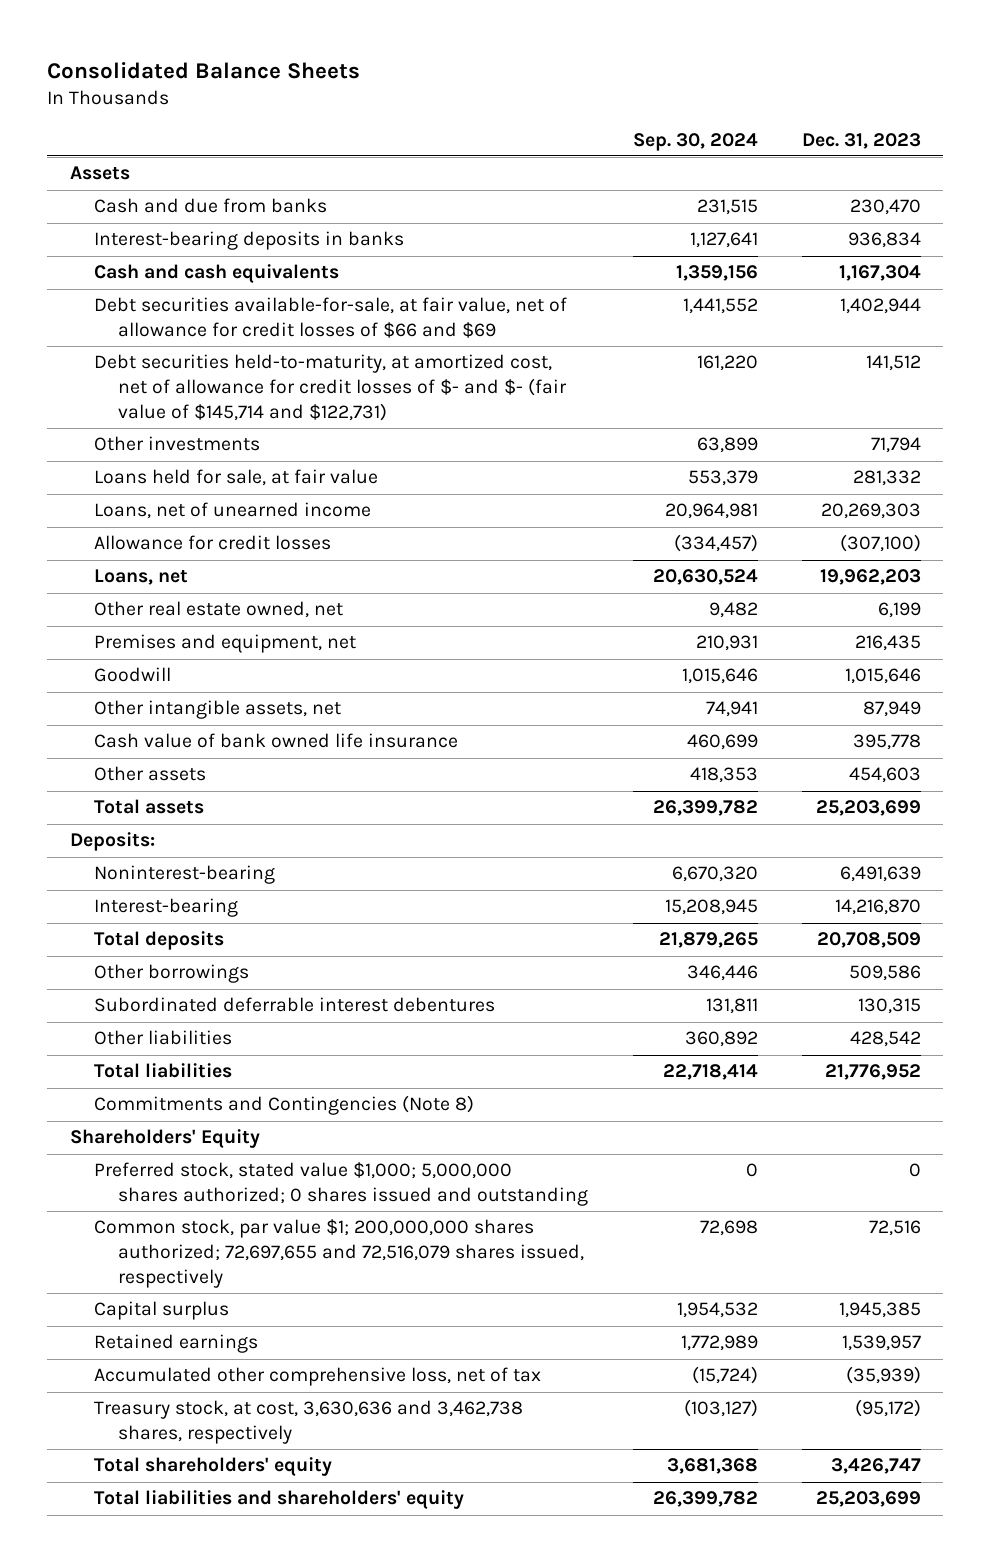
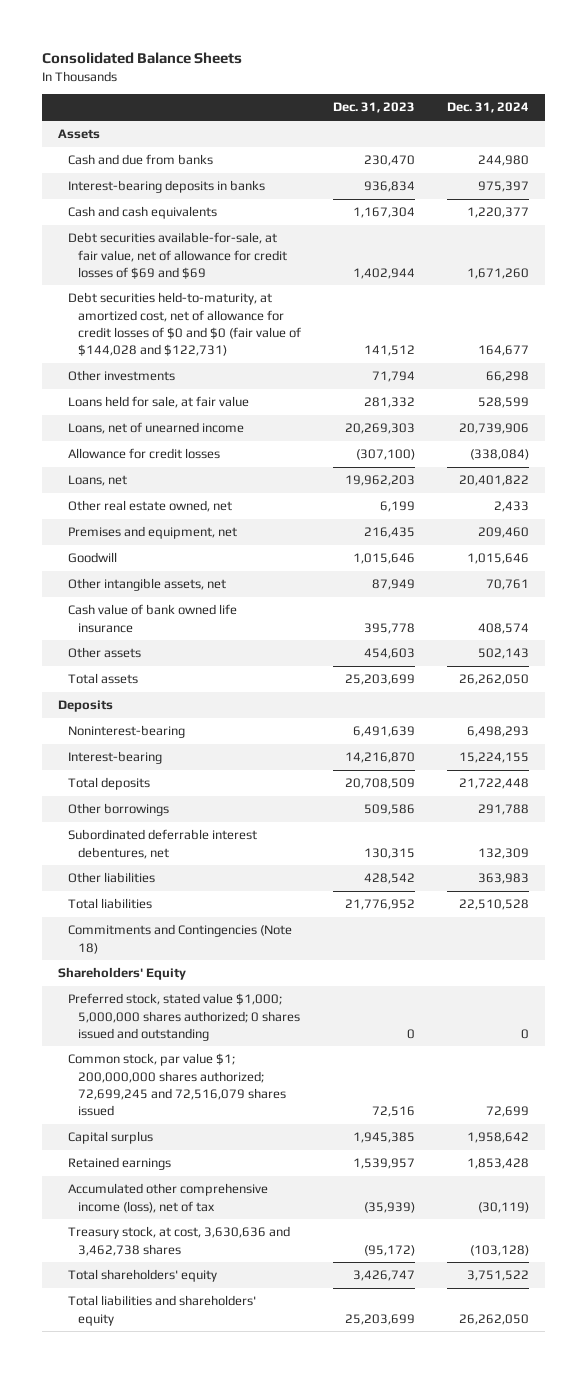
- | Sep. 30, 2024 | Dec. 31, 2023
+ | Dec. 31, 2023 | Dec. 31, 2024
- Debt securities available-for-sale, at fair value, net of allowance for credit losses of $66 and $69 | 1,441,552 | 1,402,944
- Debt securities held-to-maturity, at amortized cost, net of allowance for credit losses of $- and $- (fair value of $145,714 and $122,731) | 161,220 | 141,512
+ Debt securities available-for-sale, at fair value, net of allowance for credit losses of $69 and $69 | 1,402,944 | 1,671,260
+ Debt securities held-to-maturity, at amortized cost, net of allowance for credit losses of $0 and $0 (fair value of $144,028 and $122,731) | 141,512 | 164,677
- Deposits:
+ Deposits
- Subordinated deferrable interest debentures | 131,811 | 130,315
+ Subordinated deferrable interest debentures, net | 130,315 | 132,309
- Commitments and Contingencies (Note 8)
+ Commitments and Contingencies (Note 18)
- Common stock, par value $1; 200,000,000 shares authorized; 72,697,655 and 72,516,079 shares issued, respectively | 72,698 | 72,516
+ Common stock, par value $1; 200,000,000 shares authorized; 72,699,245 and 72,516,079 shares issued | 72,516 | 72,699
- Accumulated other comprehensive loss, net of tax | (15,724) | (35,939)
- Treasury stock, at cost, 3,630,636 and 3,462,738 shares, respectively | (103,127) | (95,172)
+ Accumulated other comprehensive income (loss), net of tax | (35,939) | (30,119)
+ Treasury stock, at cost, 3,630,636 and 3,462,738 shares | (95,172) | (103,128)

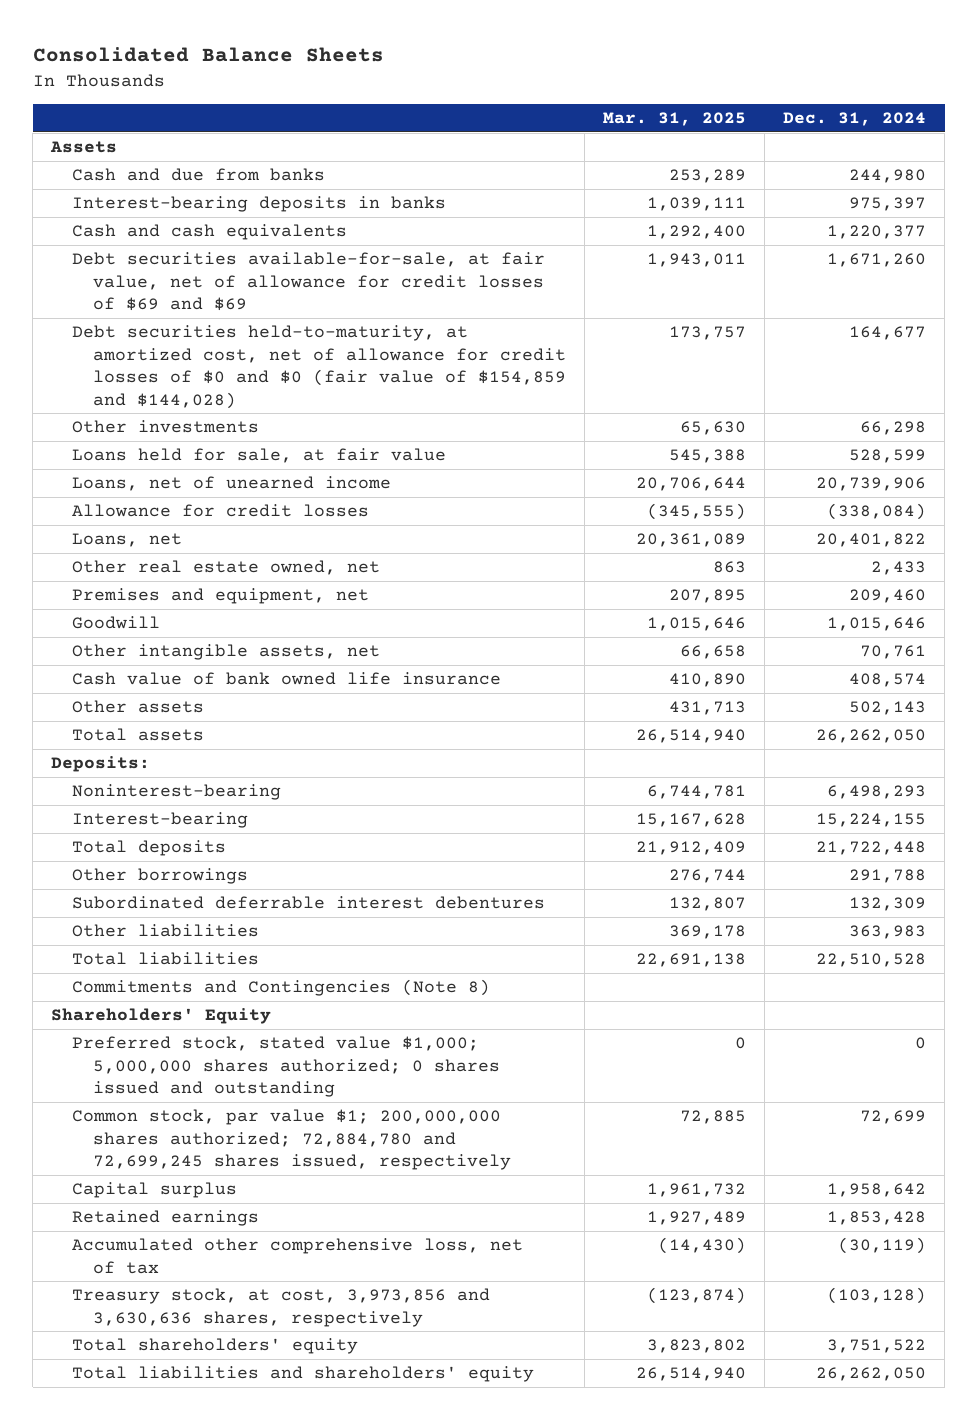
- | Dec. 31, 2023 | Dec. 31, 2024
+ | Mar. 31, 2025 | Dec. 31, 2024
- Debt securities held-to-maturity, at amortized cost, net of allowance for credit losses of $0 and $0 (fair value of $144,028 and $122,731) | 141,512 | 164,677
+ Debt securities held-to-maturity, at amortized cost, net of allowance for credit losses of $0 and $0 (fair value of $154,859 and $144,028) | 173,757 | 164,677
- Deposits
+ Deposits:
- Subordinated deferrable interest debentures, net | 130,315 | 132,309
+ Subordinated deferrable interest debentures | 132,807 | 132,309
- Commitments and Contingencies (Note 18)
+ Commitments and Contingencies (Note 8)
- Common stock, par value $1; 200,000,000 shares authorized; 72,699,245 and 72,516,079 shares issued | 72,516 | 72,699
+ Common stock, par value $1; 200,000,000 shares authorized; 72,884,780 and 72,699,245 shares issued, respectively | 72,885 | 72,699
- Accumulated other comprehensive income (loss), net of tax | (35,939) | (30,119)
- Treasury stock, at cost, 3,630,636 and 3,462,738 shares | (95,172) | (103,128)
+ Accumulated other comprehensive loss, net of tax | (14,430) | (30,119)
+ Treasury stock, at cost, 3,973,856 and 3,630,636 shares, respectively | (123,874) | (103,128)

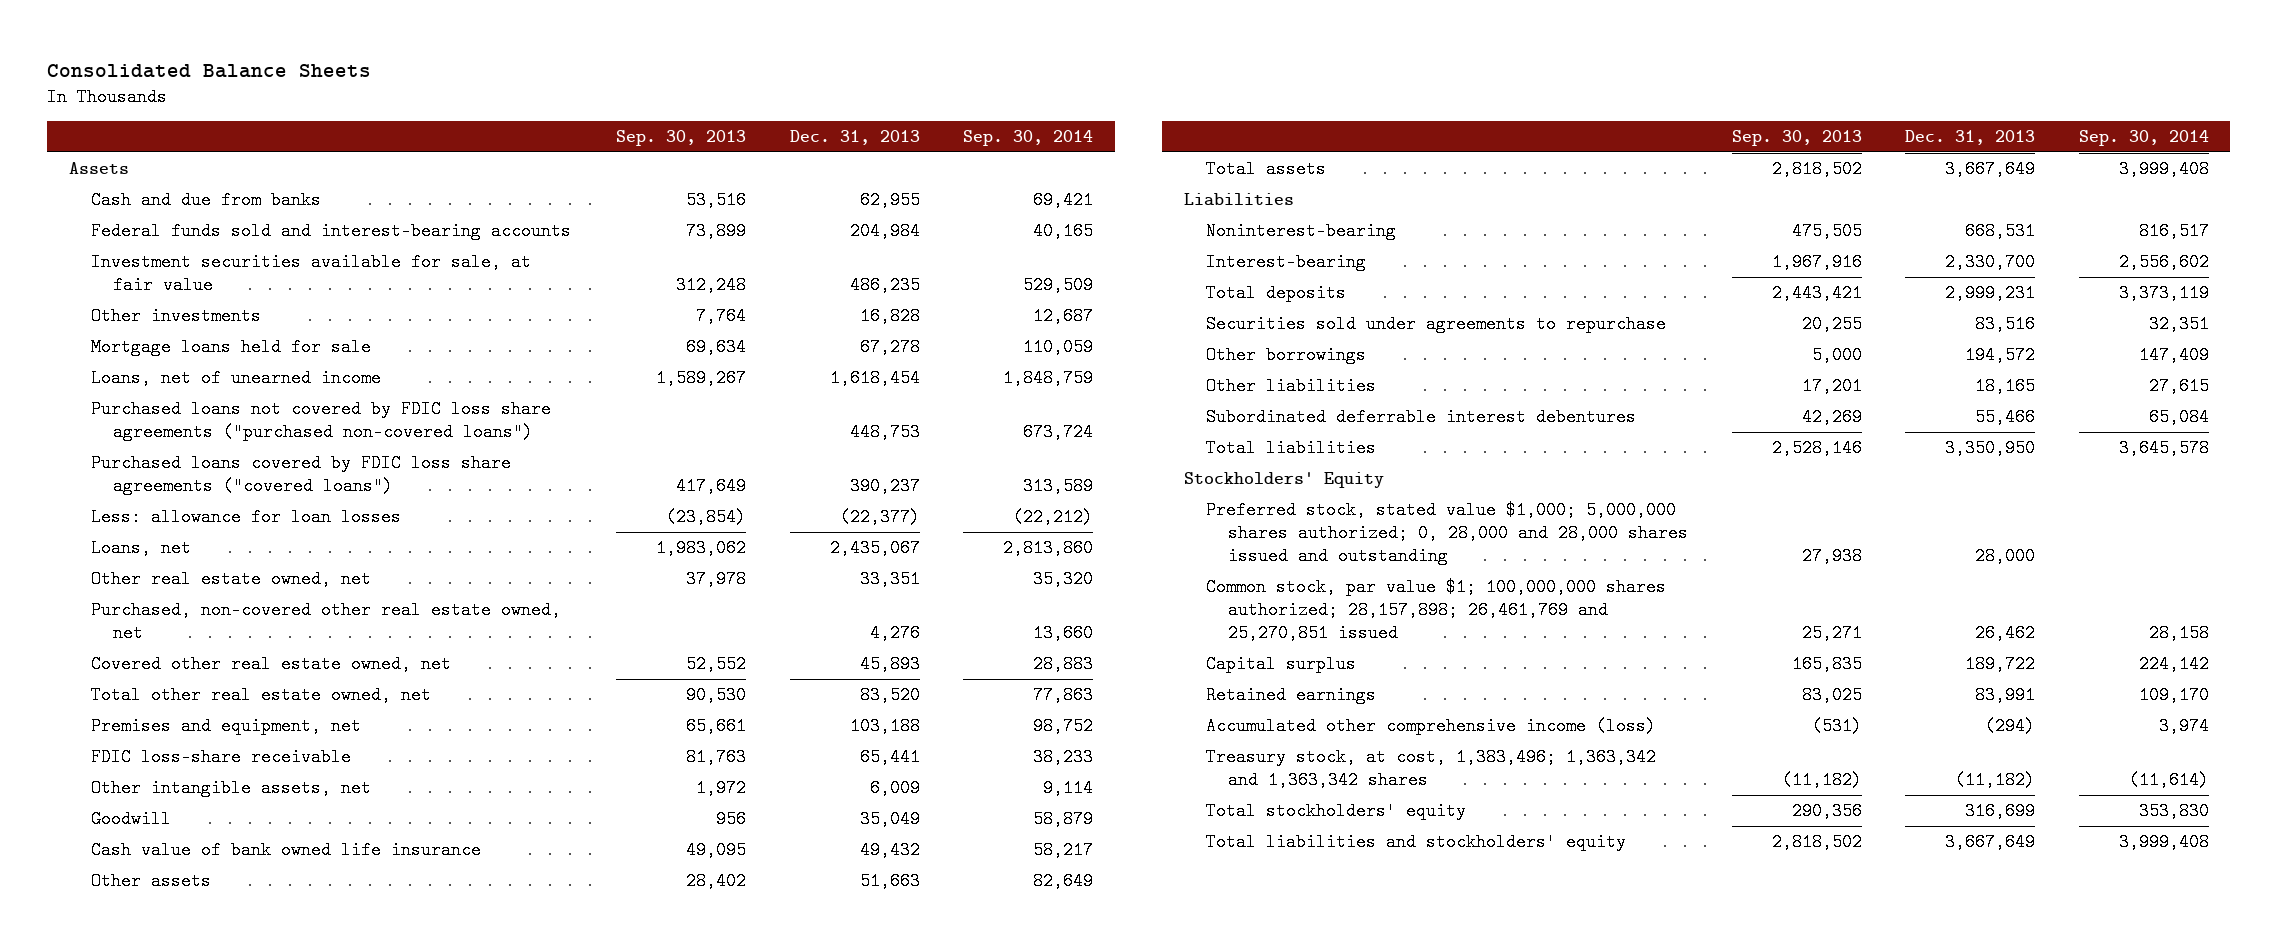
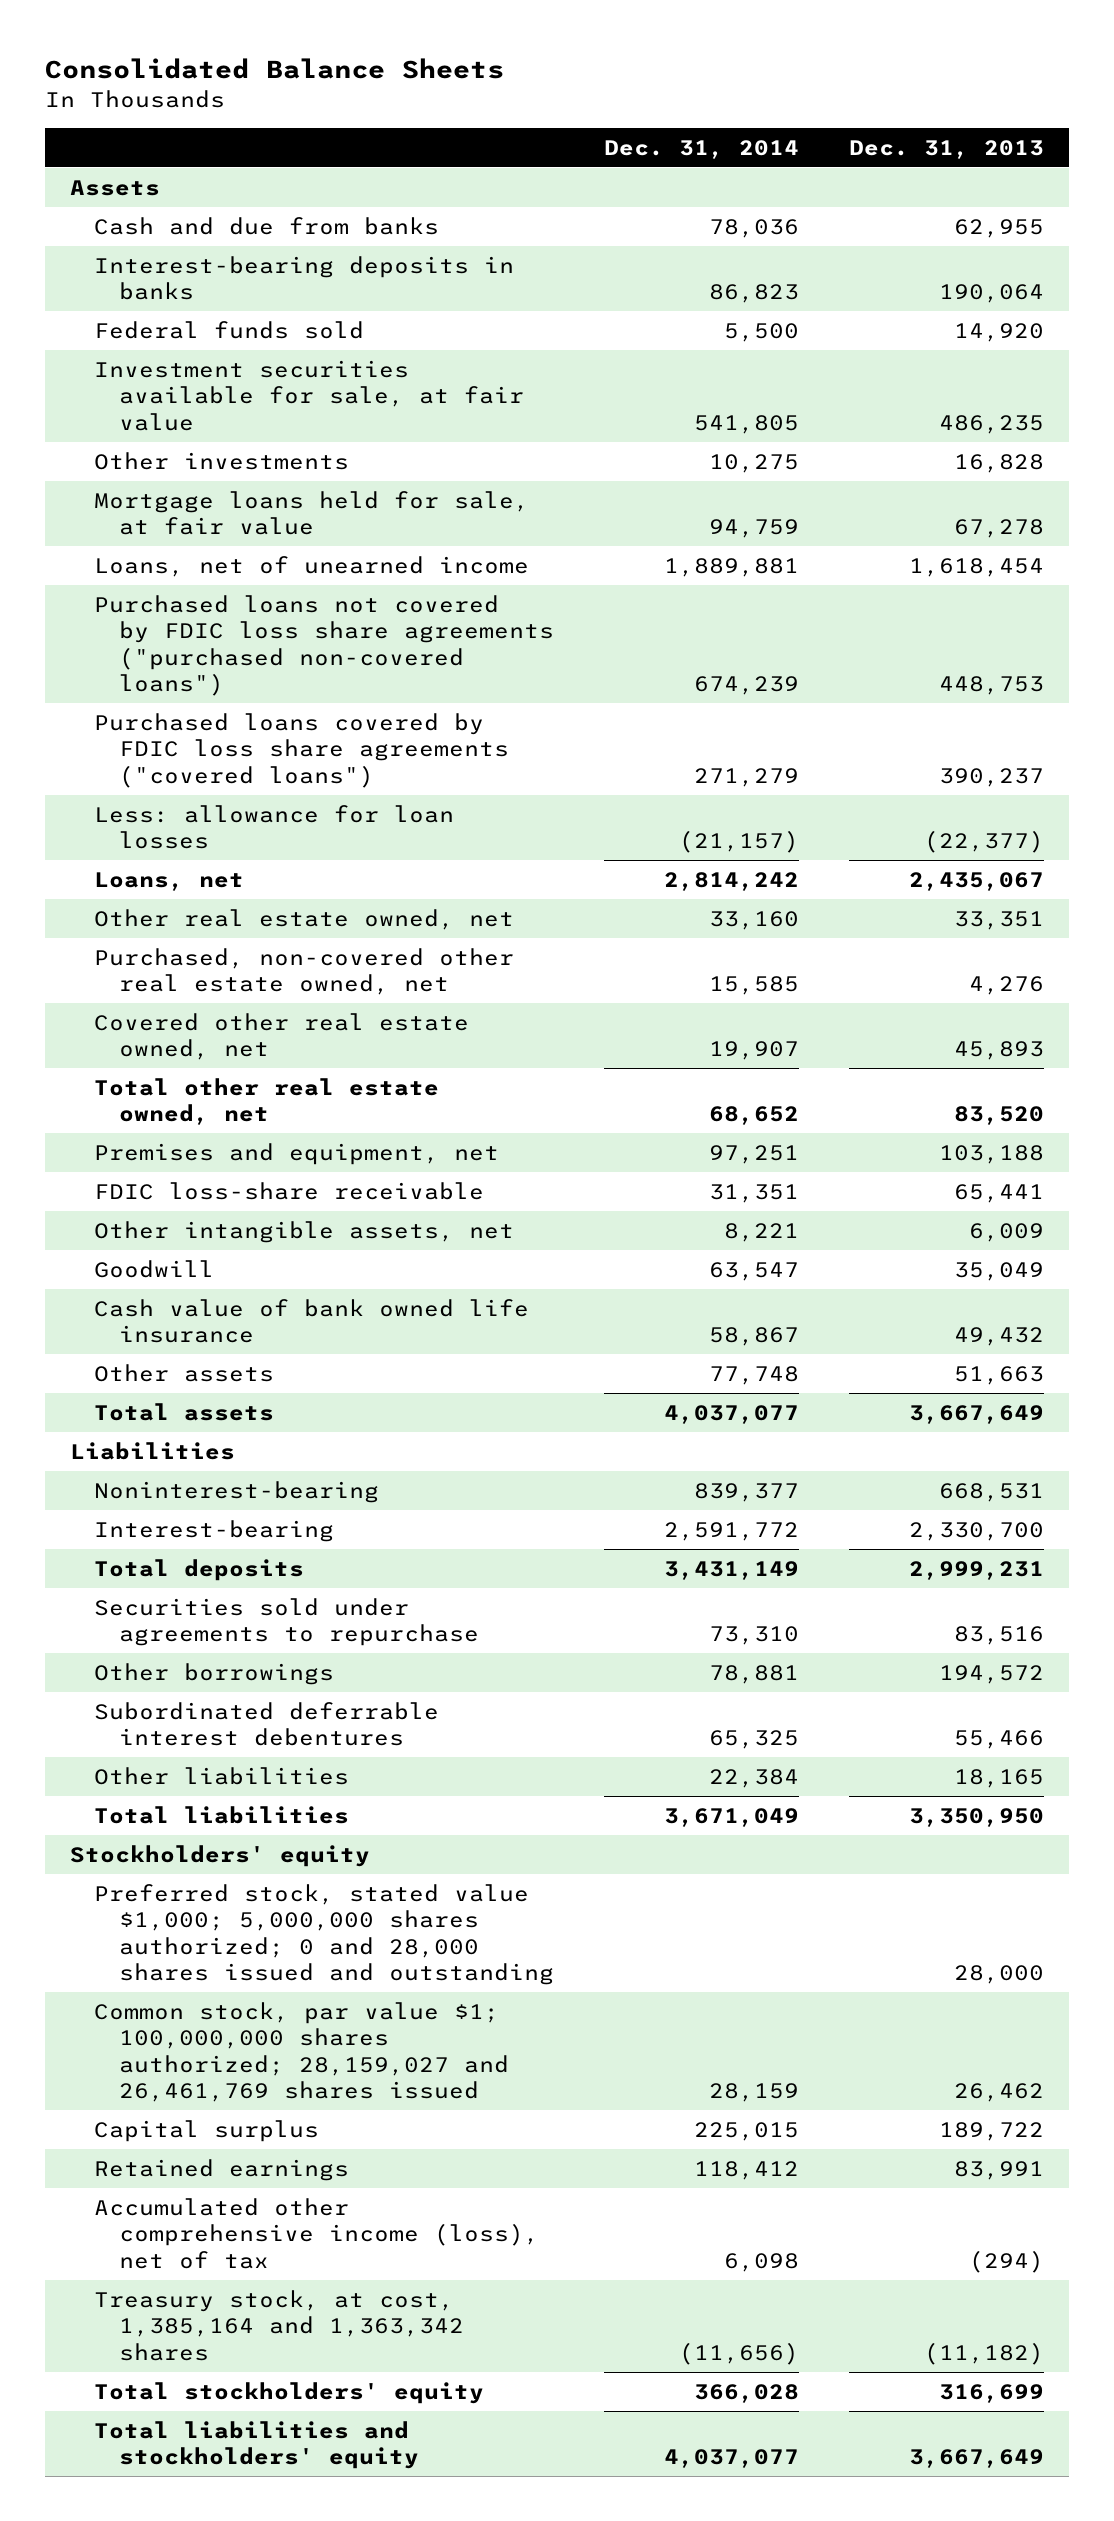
- | Sep. 30, 2013 | Dec. 31, 2013 | Sep. 30, 2014
+ | Dec. 31, 2014 | Dec. 31, 2013
- Federal funds sold and interest-bearing accounts | 73,899 | 204,984 | 40,165
+ Interest-bearing deposits in banks | 86,823 | 190,064
+ Federal funds sold | 5,500 | 14,920
- Mortgage loans held for sale | 69,634 | 67,278 | 110,059
+ Mortgage loans held for sale, at fair value | 94,759 | 67,278
moved down: Other liabilities | 22,384 | 18,165
- Stockholders' Equity
- Preferred stock, stated value $1,000; 5,000,000 shares authorized; 0, 28,000 and 28,000 shares issued and outstanding | 27,938 | 28,000 |
- Common stock, par value $1; 100,000,000 shares authorized; 28,157,898; 26,461,769 and 25,270,851 issued | 25,271 | 26,462 | 28,158
+ Stockholders' equity
+ Preferred stock, stated value $1,000; 5,000,000 shares authorized; 0 and 28,000 shares issued and outstanding | | 28,000
+ Common stock, par value $1; 100,000,000 shares authorized; 28,159,027 and 26,461,769 shares issued | 28,159 | 26,462
- Accumulated other comprehensive income (loss) | (531) | (294) | 3,974
- Treasury stock, at cost, 1,383,496; 1,363,342 and 1,363,342 shares | (11,182) | (11,182) | (11,614)
+ Accumulated other comprehensive income (loss), net of tax | 6,098 | (294)
+ Treasury stock, at cost, 1,385,164 and 1,363,342 shares | (11,656) | (11,182)

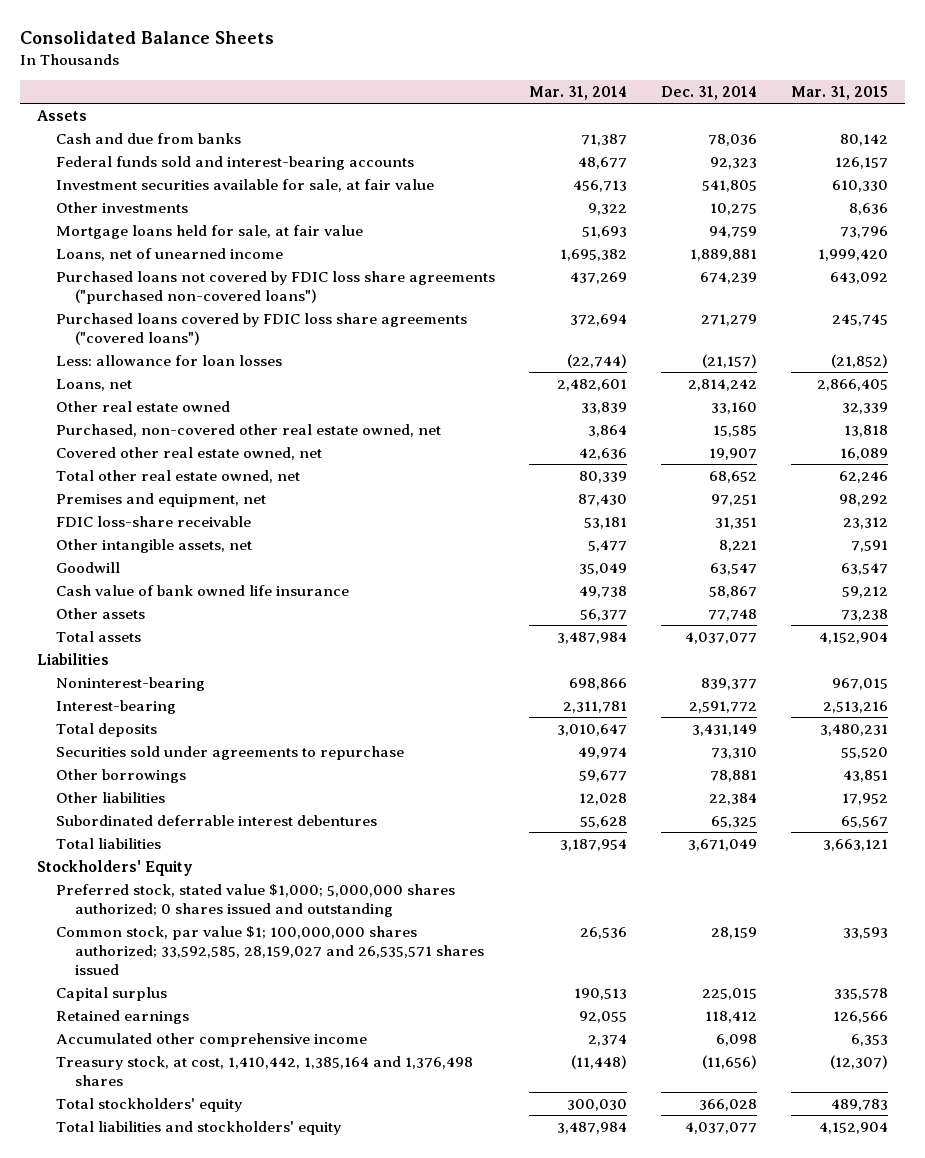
- | Dec. 31, 2014 | Dec. 31, 2013
+ | Mar. 31, 2014 | Dec. 31, 2014 | Mar. 31, 2015
- Interest-bearing deposits in banks | 86,823 | 190,064
- Federal funds sold | 5,500 | 14,920
+ Federal funds sold and interest-bearing accounts | 48,677 | 92,323 | 126,157
- Other real estate owned, net | 33,160 | 33,351
+ Other real estate owned | 33,839 | 33,160 | 32,339
moved down: Subordinated deferrable interest debentures | 55,628 | 65,325 | 65,567
- Stockholders' equity
- Preferred stock, stated value $1,000; 5,000,000 shares authorized; 0 and 28,000 shares issued and outstanding | | 28,000
- Common stock, par value $1; 100,000,000 shares authorized; 28,159,027 and 26,461,769 shares issued | 28,159 | 26,462
+ Stockholders' Equity
+ Preferred stock, stated value $1,000; 5,000,000 shares authorized; 0 shares issued and outstanding
+ Common stock, par value $1; 100,000,000 shares authorized; 33,592,585, 28,159,027 and 26,535,571 shares issued | 26,536 | 28,159 | 33,593
- Accumulated other comprehensive income (loss), net of tax | 6,098 | (294)
- Treasury stock, at cost, 1,385,164 and 1,363,342 shares | (11,656) | (11,182)
+ Accumulated other comprehensive income | 2,374 | 6,098 | 6,353
+ Treasury stock, at cost, 1,410,442, 1,385,164 and 1,376,498 shares | (11,448) | (11,656) | (12,307)

